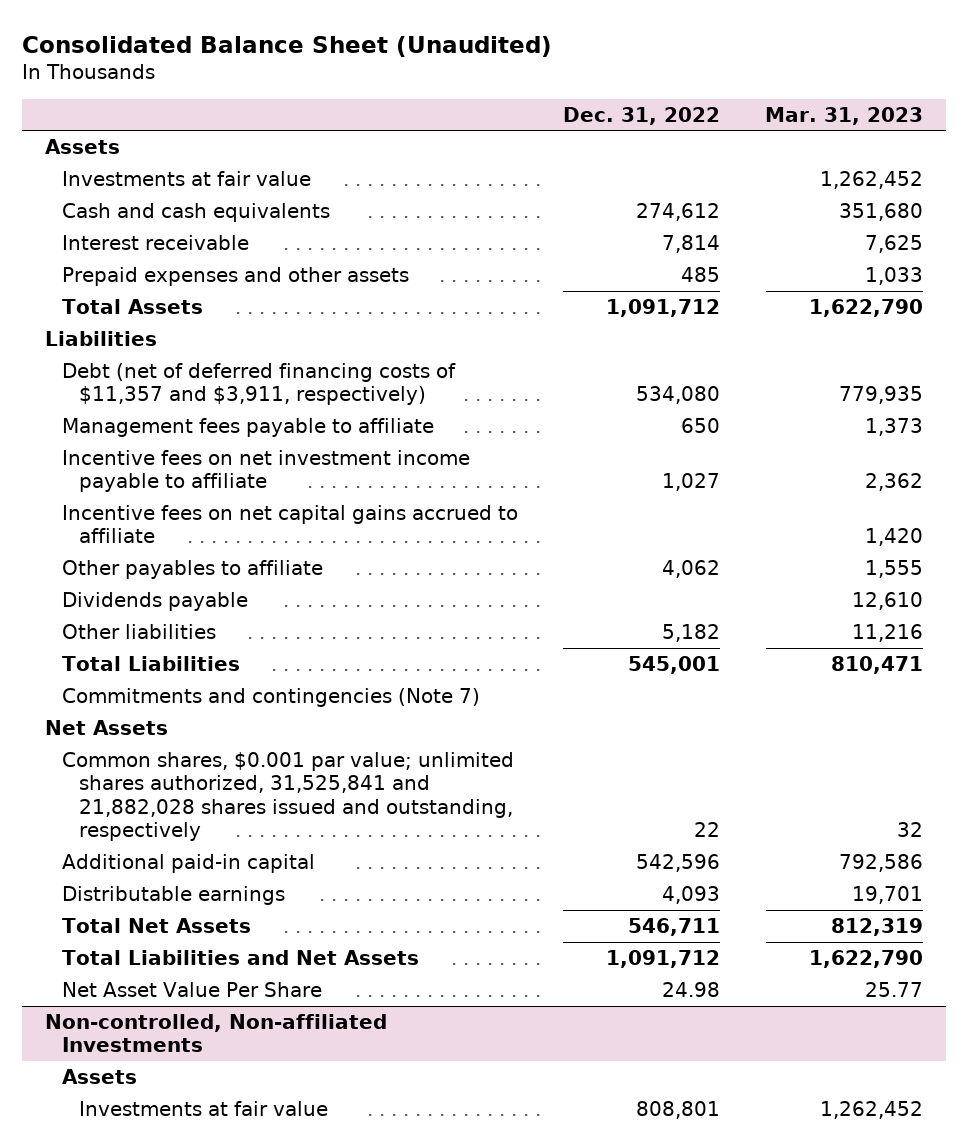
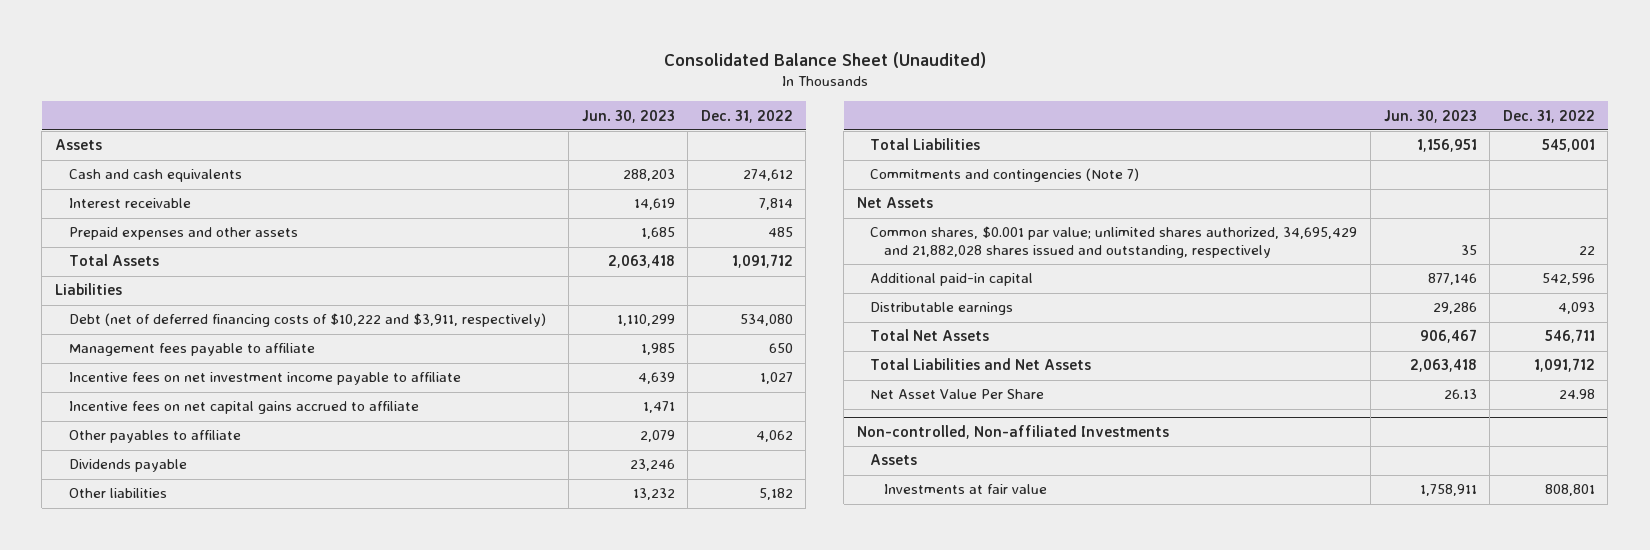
- | Dec. 31, 2022 | Mar. 31, 2023
+ | Jun. 30, 2023 | Dec. 31, 2022
- Investments at fair value | | 1,262,452
- Debt (net of deferred financing costs of $11,357 and $3,911, respectively) | 534,080 | 779,935
+ Debt (net of deferred financing costs of $10,222 and $3,911, respectively) | 1,110,299 | 534,080
- Common shares, $0.001 par value; unlimited shares authorized, 31,525,841 and 21,882,028 shares issued and outstanding, respectively | 22 | 32
+ Common shares, $0.001 par value; unlimited shares authorized, 34,695,429 and 21,882,028 shares issued and outstanding, respectively | 35 | 22

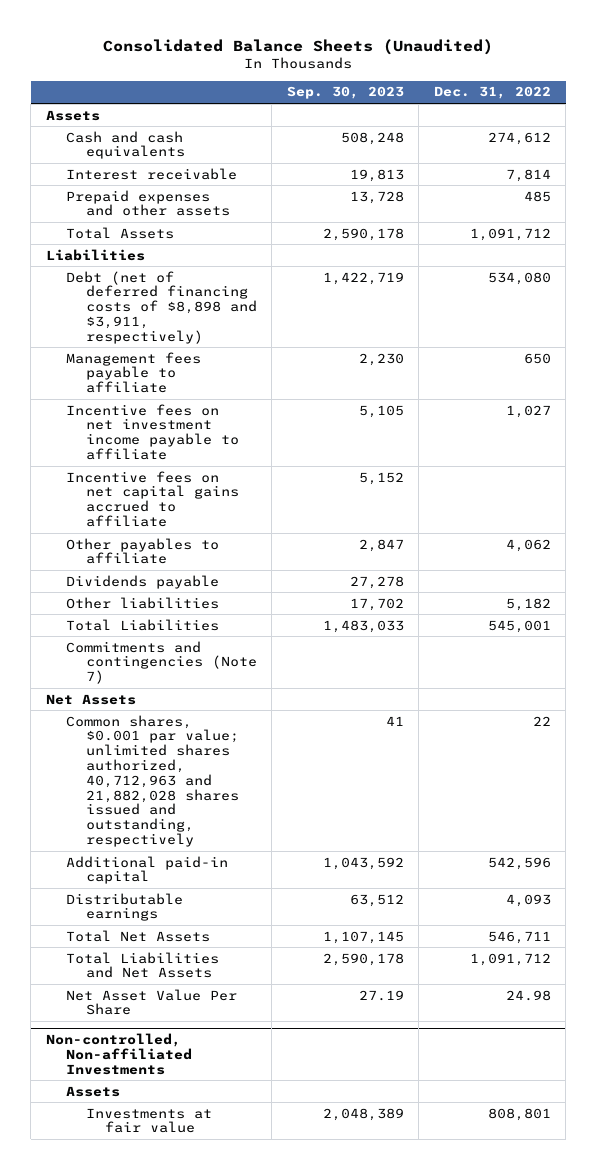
- Consolidated Balance Sheet (Unaudited)
+ Consolidated Balance Sheets (Unaudited)
- | Jun. 30, 2023 | Dec. 31, 2022
+ | Sep. 30, 2023 | Dec. 31, 2022
- Debt (net of deferred financing costs of $10,222 and $3,911, respectively) | 1,110,299 | 534,080
+ Debt (net of deferred financing costs of $8,898 and $3,911, respectively) | 1,422,719 | 534,080
- Common shares, $0.001 par value; unlimited shares authorized, 34,695,429 and 21,882,028 shares issued and outstanding, respectively | 35 | 22
+ Common shares, $0.001 par value; unlimited shares authorized, 40,712,963 and 21,882,028 shares issued and outstanding, respectively | 41 | 22

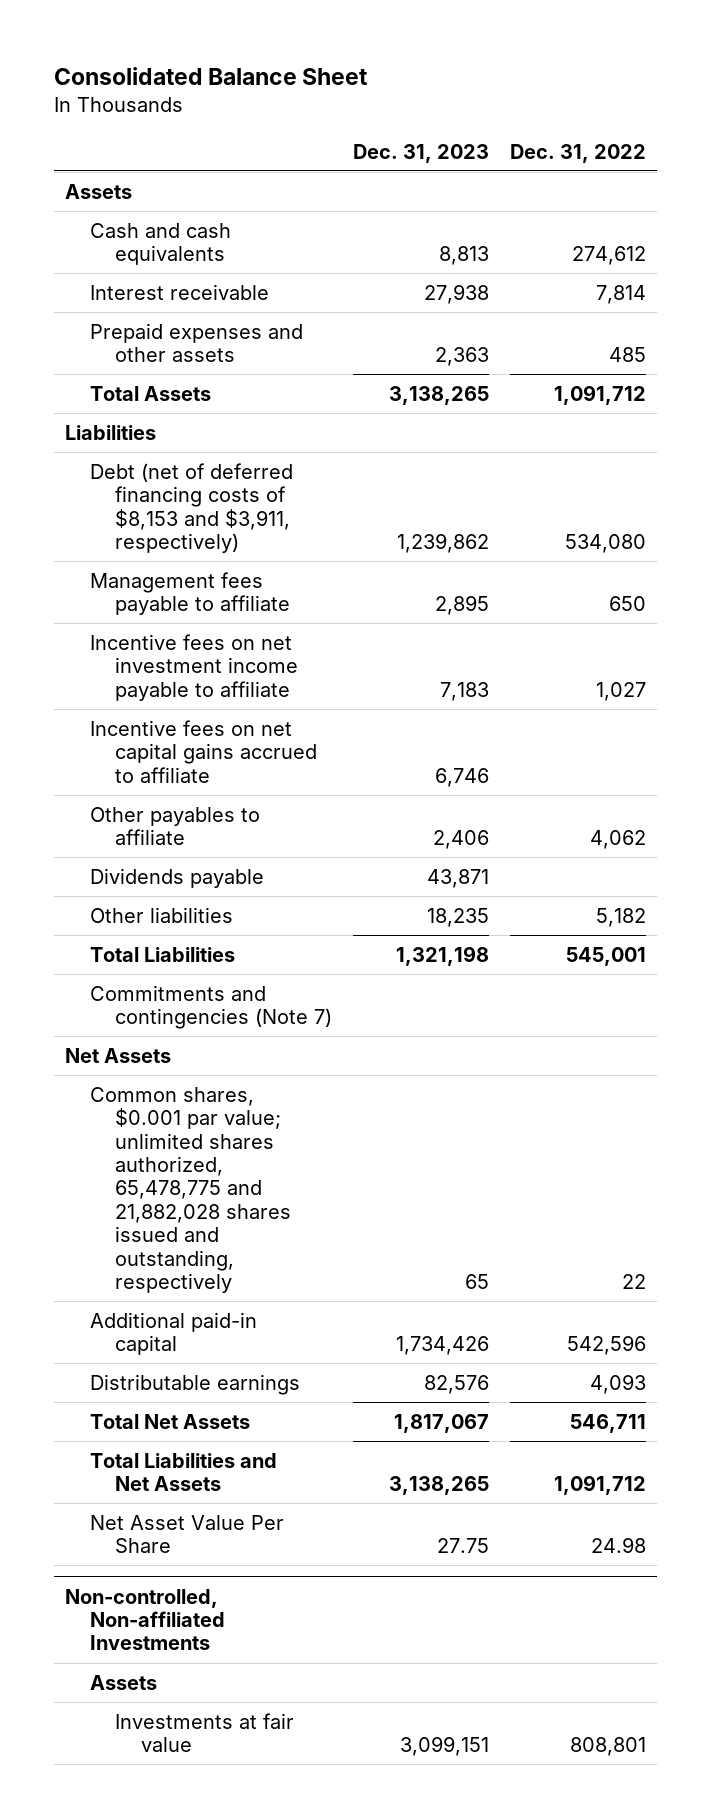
- Consolidated Balance Sheets (Unaudited)
+ Consolidated Balance Sheet
- | Sep. 30, 2023 | Dec. 31, 2022
+ | Dec. 31, 2023 | Dec. 31, 2022
- Debt (net of deferred financing costs of $8,898 and $3,911, respectively) | 1,422,719 | 534,080
+ Debt (net of deferred financing costs of $8,153 and $3,911, respectively) | 1,239,862 | 534,080
- Common shares, $0.001 par value; unlimited shares authorized, 40,712,963 and 21,882,028 shares issued and outstanding, respectively | 41 | 22
+ Common shares, $0.001 par value; unlimited shares authorized, 65,478,775 and 21,882,028 shares issued and outstanding, respectively | 65 | 22

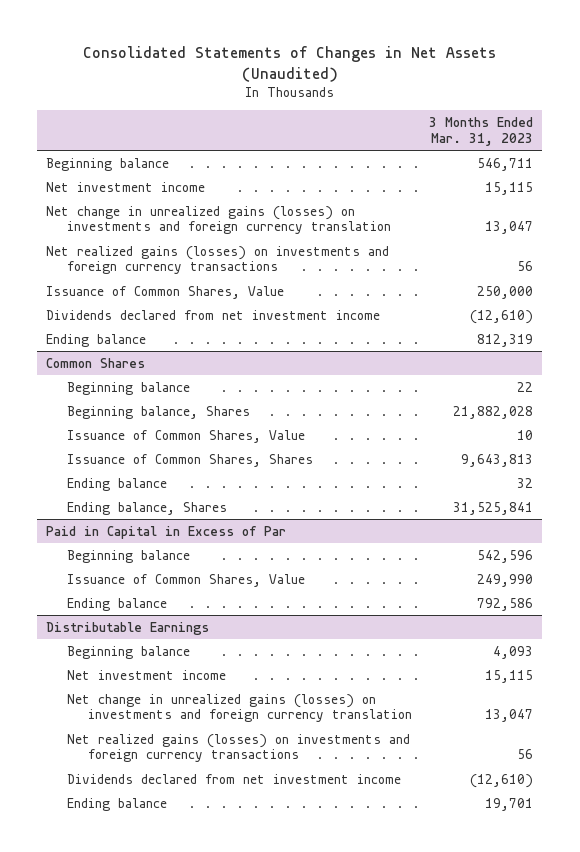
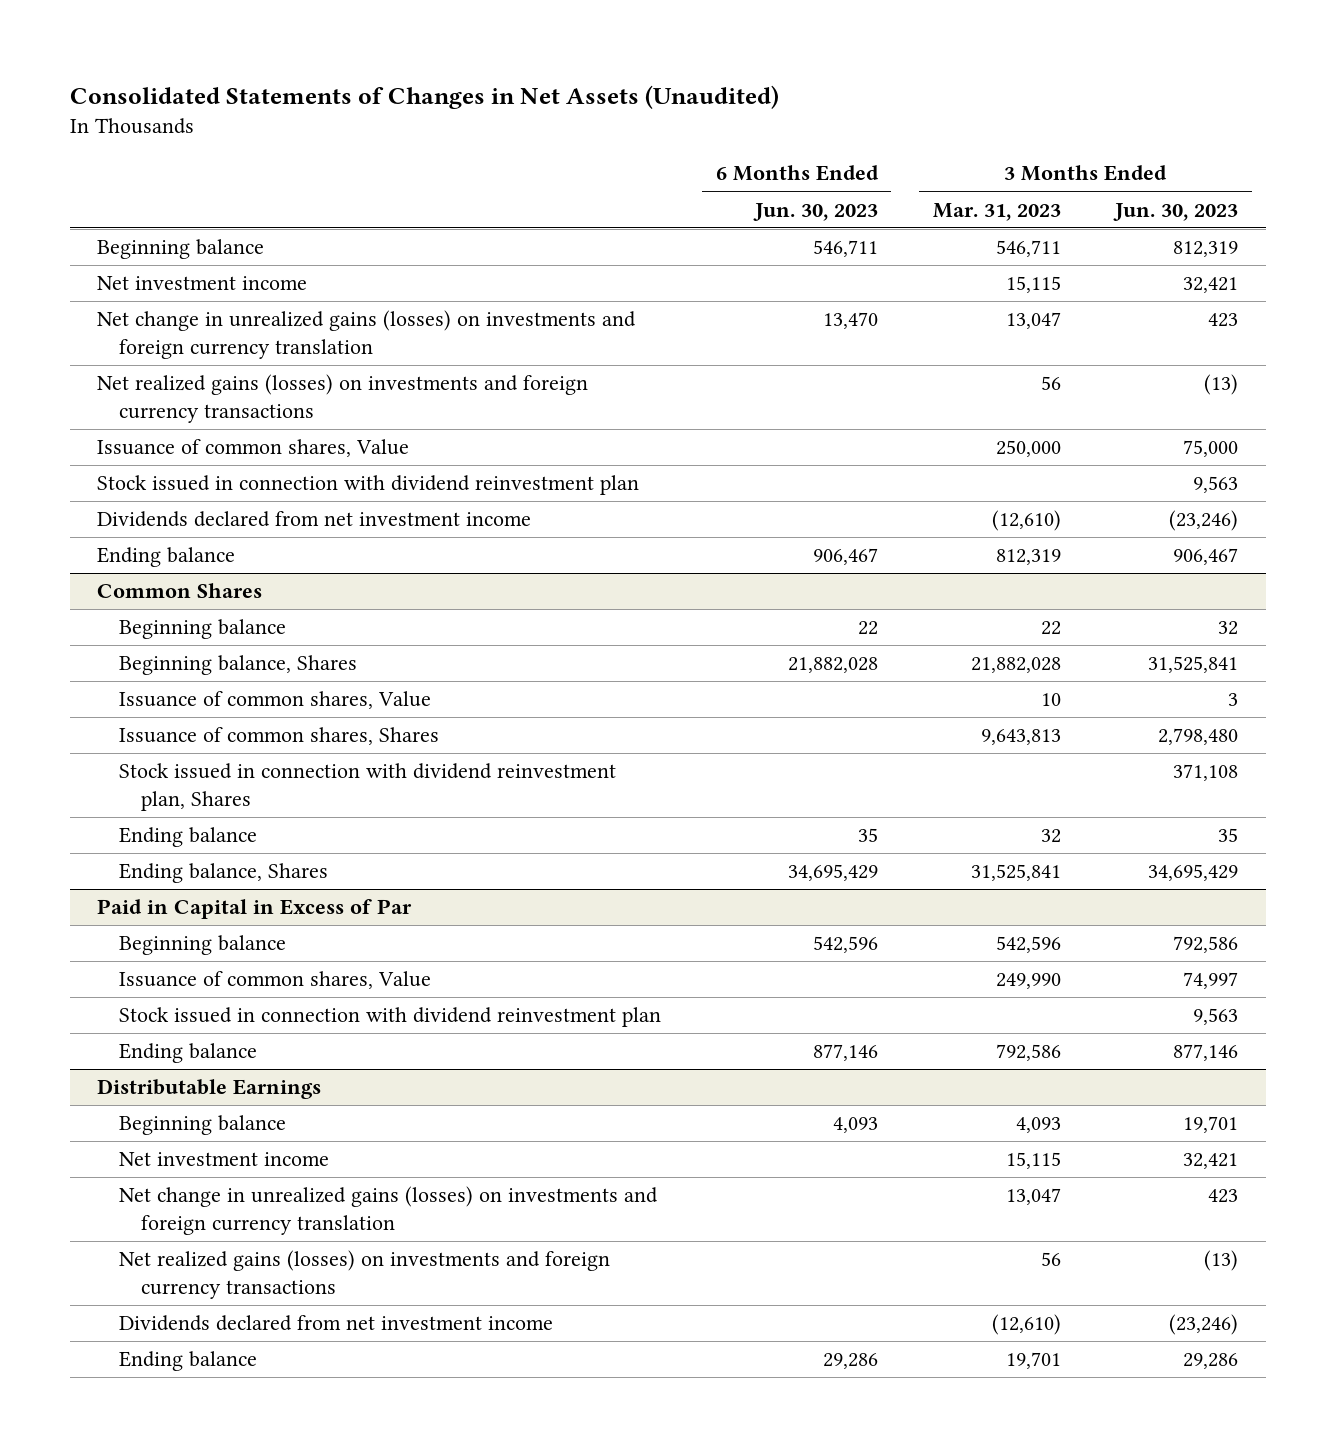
- | 3 Months Ended Mar. 31, 2023
+ | 6 Months Ended Jun. 30, 2023 | 3 Months Ended Mar. 31, 2023 | 3 Months Ended Jun. 30, 2023
- Issuance of Common Shares, Value | 250,000
+ Issuance of common shares, Value | | 250,000 | 75,000
+ Stock issued in connection with dividend reinvestment plan | | | 9,563
@ Common Shares
- Issuance of Common Shares, Value | 10
- Issuance of Common Shares, Shares | 9,643,813
+ Issuance of common shares, Value | | 10 | 3
+ Issuance of common shares, Shares | | 9,643,813 | 2,798,480
+ Stock issued in connection with dividend reinvestment plan, Shares | | | 371,108
@ Paid in Capital in Excess of Par
- Issuance of Common Shares, Value | 249,990
+ Issuance of common shares, Value | | 249,990 | 74,997
+ Stock issued in connection with dividend reinvestment plan | | | 9,563

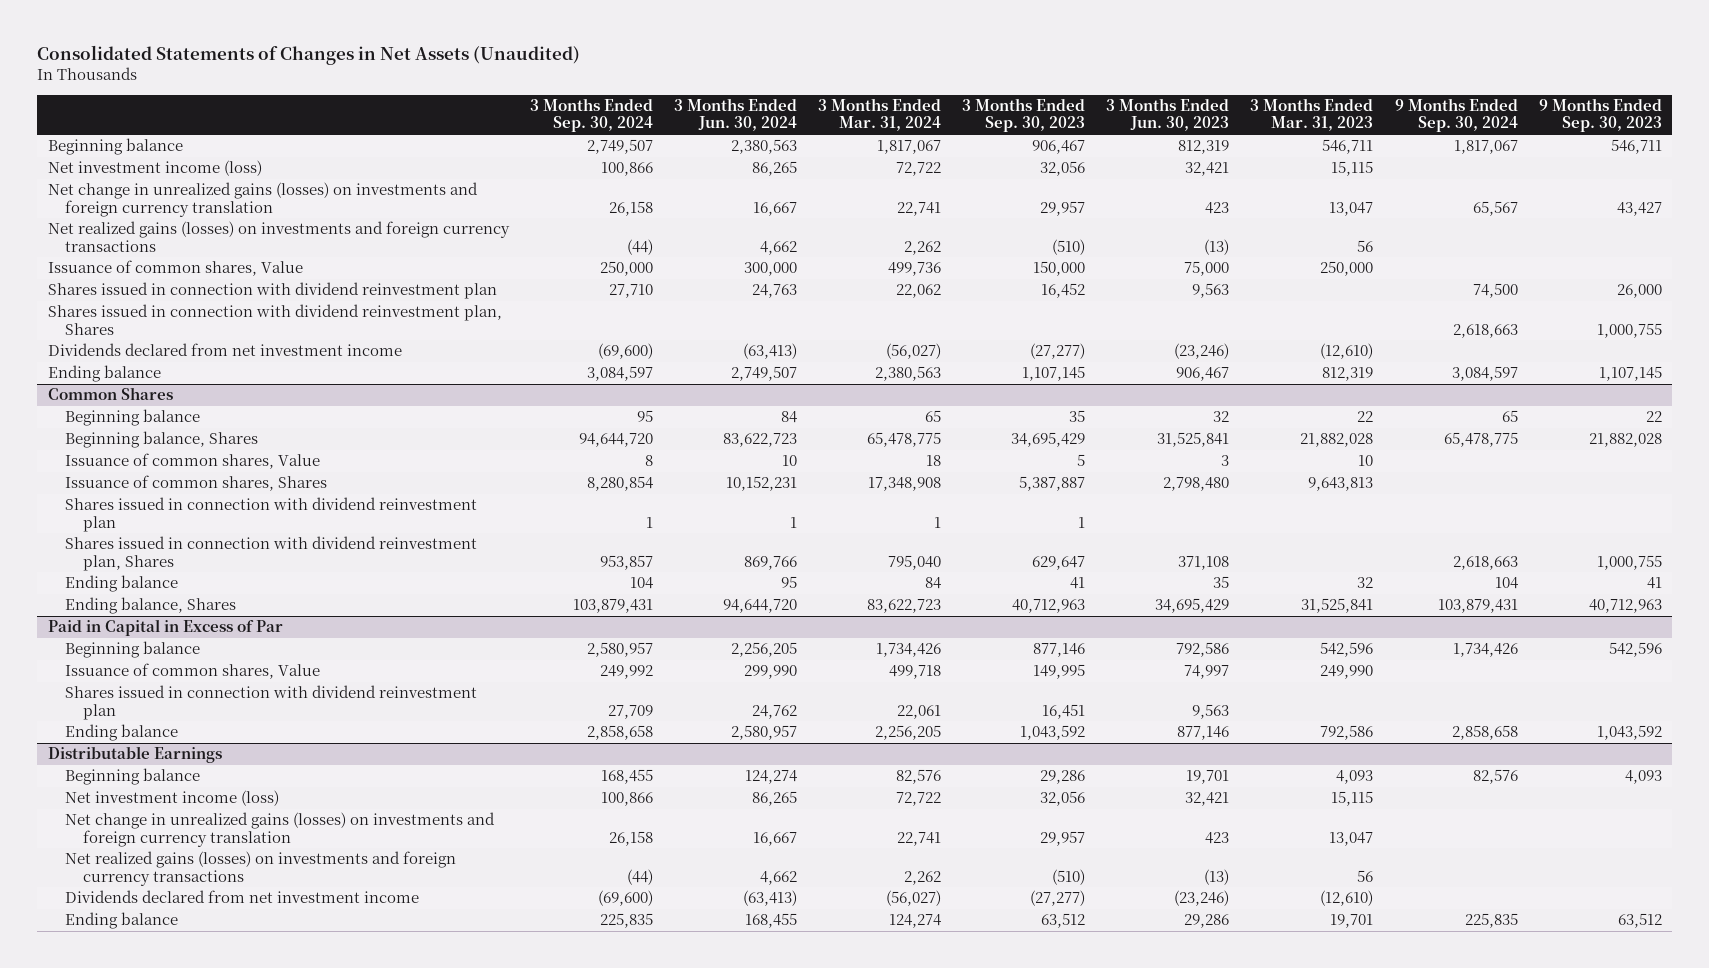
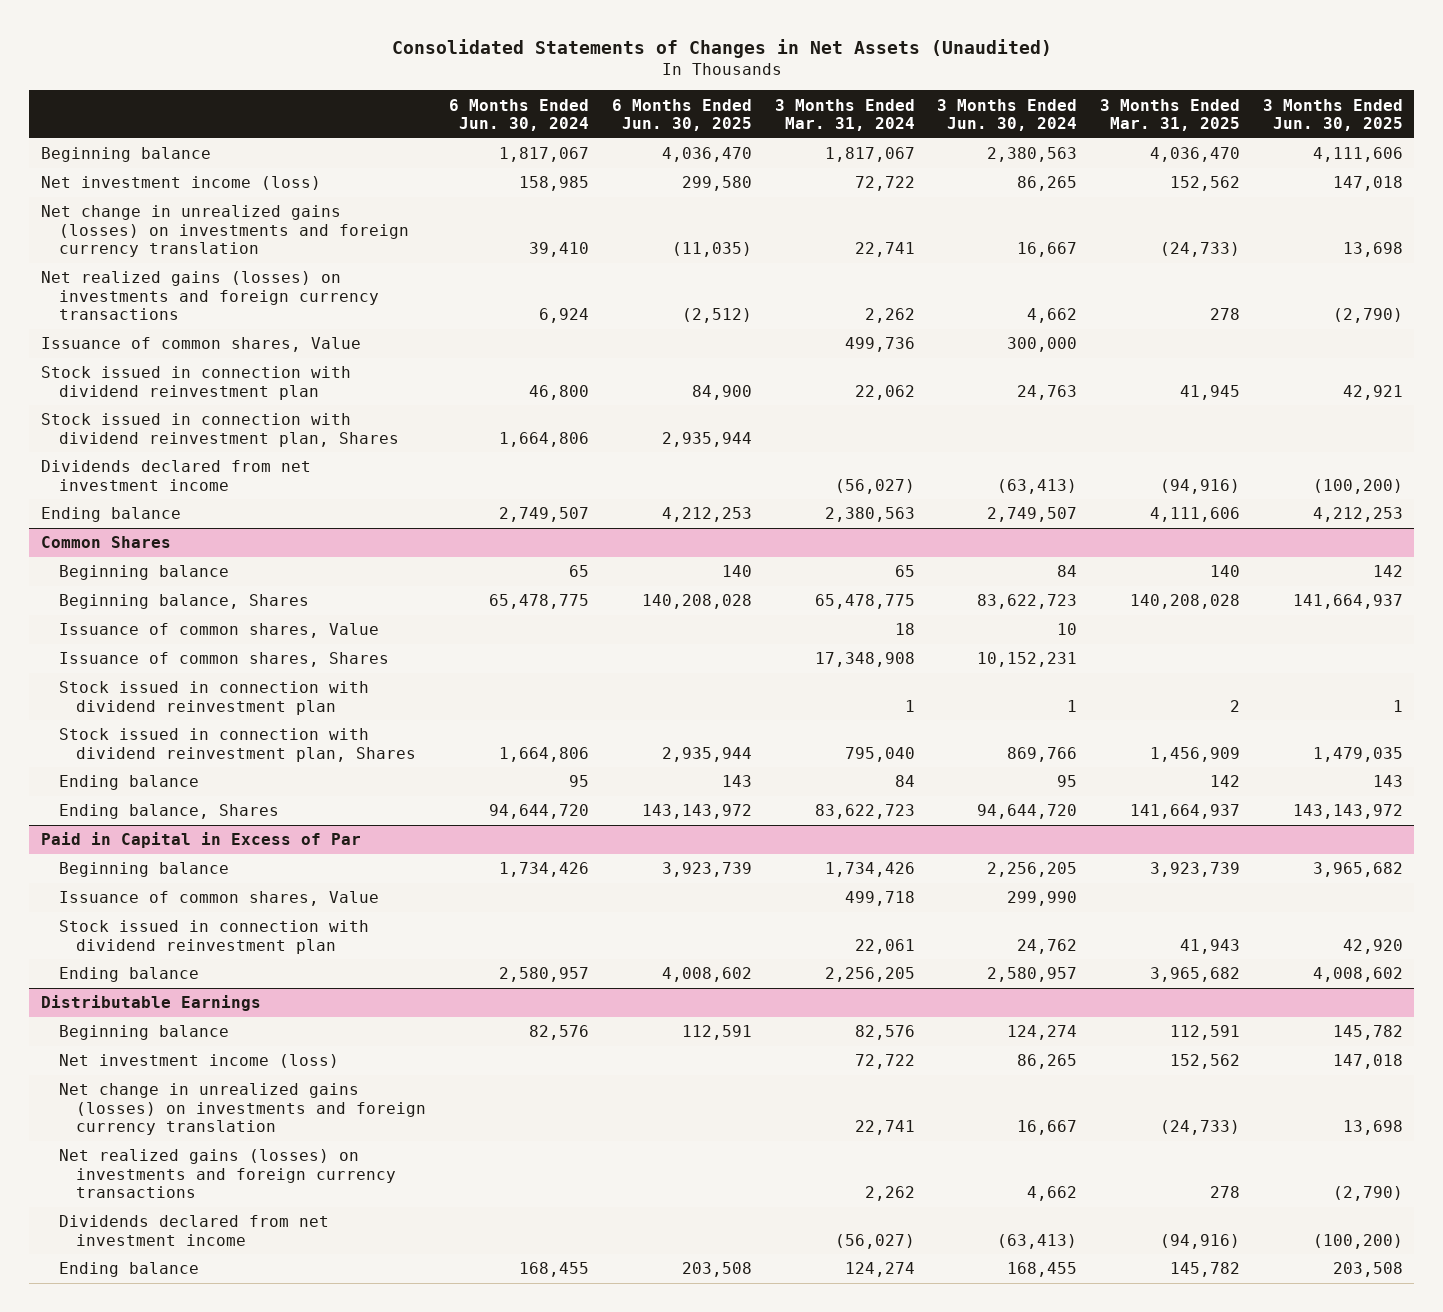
- | 3 Months Ended Sep. 30, 2024 | 3 Months Ended Jun. 30, 2024 | 3 Months Ended Mar. 31, 2024 | 3 Months Ended Sep. 30, 2023 | 3 Months Ended Jun. 30, 2023 | 3 Months Ended Mar. 31, 2023 | 9 Months Ended Sep. 30, 2024 | 9 Months Ended Sep. 30, 2023
+ | 6 Months Ended Jun. 30, 2024 | 6 Months Ended Jun. 30, 2025 | 3 Months Ended Mar. 31, 2024 | 3 Months Ended Jun. 30, 2024 | 3 Months Ended Mar. 31, 2025 | 3 Months Ended Jun. 30, 2025
- Shares issued in connection with dividend reinvestment plan | 27,710 | 24,763 | 22,062 | 16,452 | 9,563 | | 74,500 | 26,000
- Shares issued in connection with dividend reinvestment plan, Shares | | | | | | | 2,618,663 | 1,000,755
+ Stock issued in connection with dividend reinvestment plan | 46,800 | 84,900 | 22,062 | 24,763 | 41,945 | 42,921
+ Stock issued in connection with dividend reinvestment plan, Shares | 1,664,806 | 2,935,944 | | | |
@ Common Shares
- Shares issued in connection with dividend reinvestment plan | 1 | 1 | 1 | 1 | | | |
- Shares issued in connection with dividend reinvestment plan, Shares | 953,857 | 869,766 | 795,040 | 629,647 | 371,108 | | 2,618,663 | 1,000,755
+ Stock issued in connection with dividend reinvestment plan | | | 1 | 1 | 2 | 1
+ Stock issued in connection with dividend reinvestment plan, Shares | 1,664,806 | 2,935,944 | 795,040 | 869,766 | 1,456,909 | 1,479,035
@ Paid in Capital in Excess of Par
- Shares issued in connection with dividend reinvestment plan | 27,709 | 24,762 | 22,061 | 16,451 | 9,563 | | |
+ Stock issued in connection with dividend reinvestment plan | | | 22,061 | 24,762 | 41,943 | 42,920

